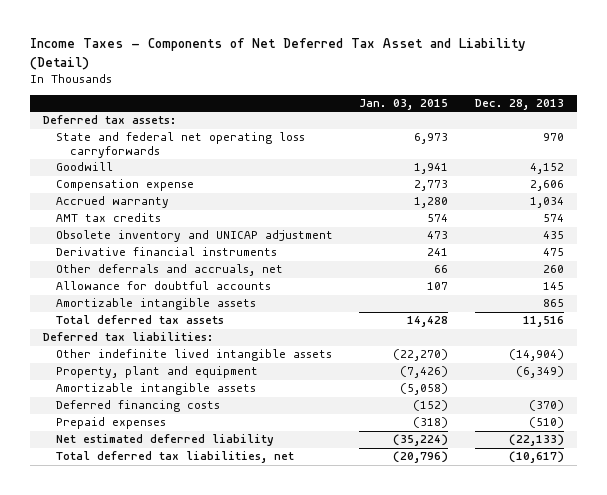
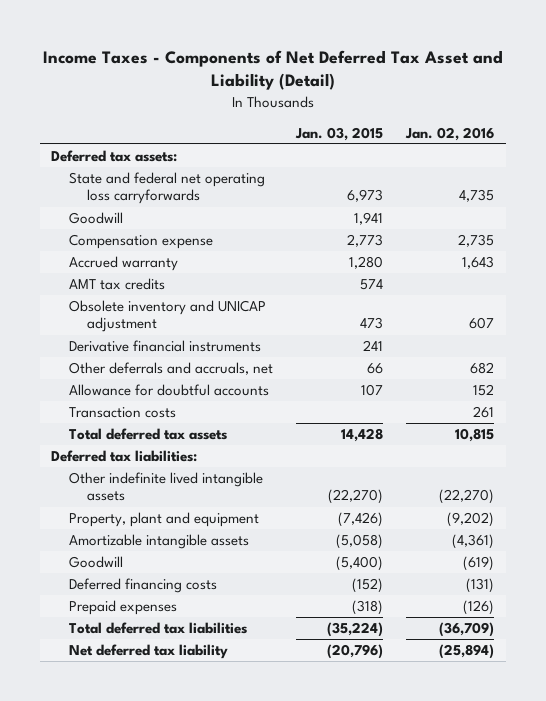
- | Jan. 03, 2015 | Dec. 28, 2013
+ | Jan. 03, 2015 | Jan. 02, 2016
- Amortizable intangible assets | | 865
+ Transaction costs | | 261
+ Goodwill | (5,400) | (619)
- Net estimated deferred liability | (35,224) | (22,133)
- Total deferred tax liabilities, net | (20,796) | (10,617)
+ Total deferred tax liabilities | (35,224) | (36,709)
+ Net deferred tax liability | (20,796) | (25,894)

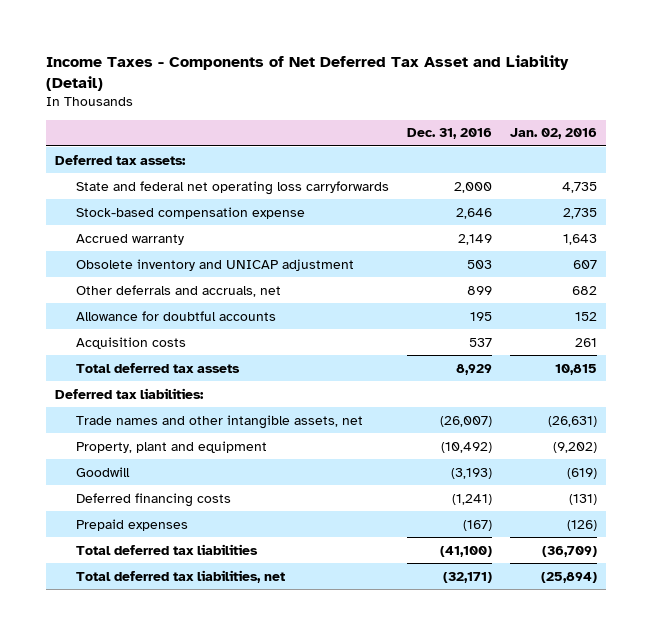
- | Jan. 03, 2015 | Jan. 02, 2016
+ | Dec. 31, 2016 | Jan. 02, 2016
- Goodwill | 1,941 |
- Compensation expense | 2,773 | 2,735
+ Stock-based compensation expense | 2,646 | 2,735
- AMT tax credits | 574 |
- Derivative financial instruments | 241 |
- Transaction costs | | 261
+ Acquisition costs | 537 | 261
- Other indefinite lived intangible assets | (22,270) | (22,270)
+ Trade names and other intangible assets, net | (26,007) | (26,631)
- Amortizable intangible assets | (5,058) | (4,361)
- Net deferred tax liability | (20,796) | (25,894)
+ Total deferred tax liabilities, net | (32,171) | (25,894)

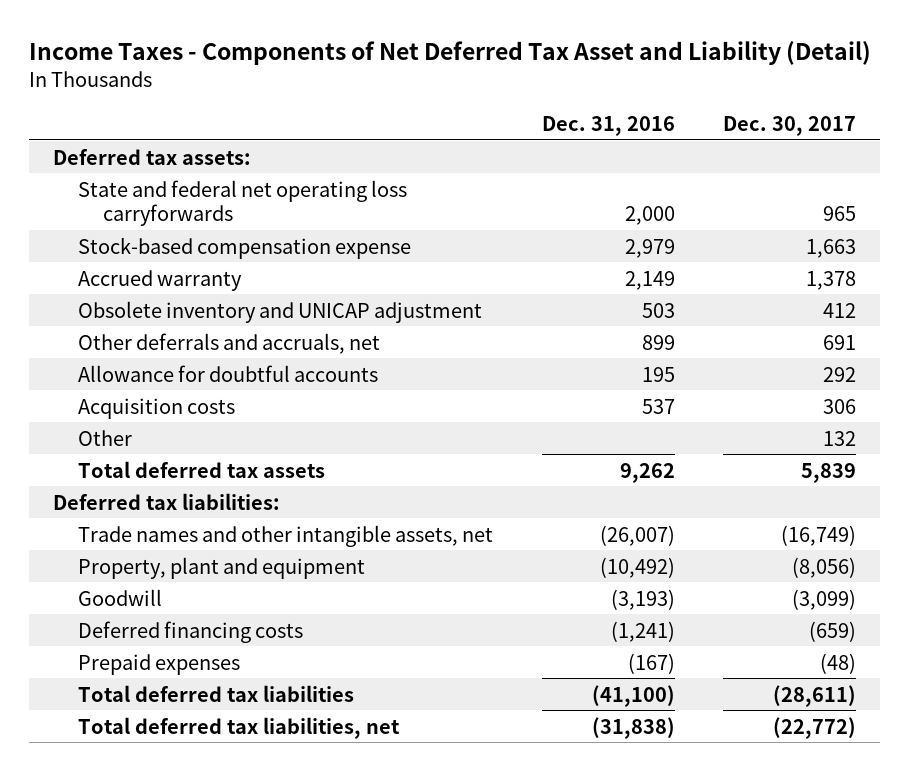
- | Dec. 31, 2016 | Jan. 02, 2016
+ | Dec. 31, 2016 | Dec. 30, 2017
- Stock-based compensation expense | 2,646 | 2,735
+ Stock-based compensation expense | 2,979 | 1,663
- Total deferred tax assets | 8,929 | 10,815
+ Other | | 132
+ Total deferred tax assets | 9,262 | 5,839
- Total deferred tax liabilities, net | (32,171) | (25,894)
+ Total deferred tax liabilities, net | (31,838) | (22,772)

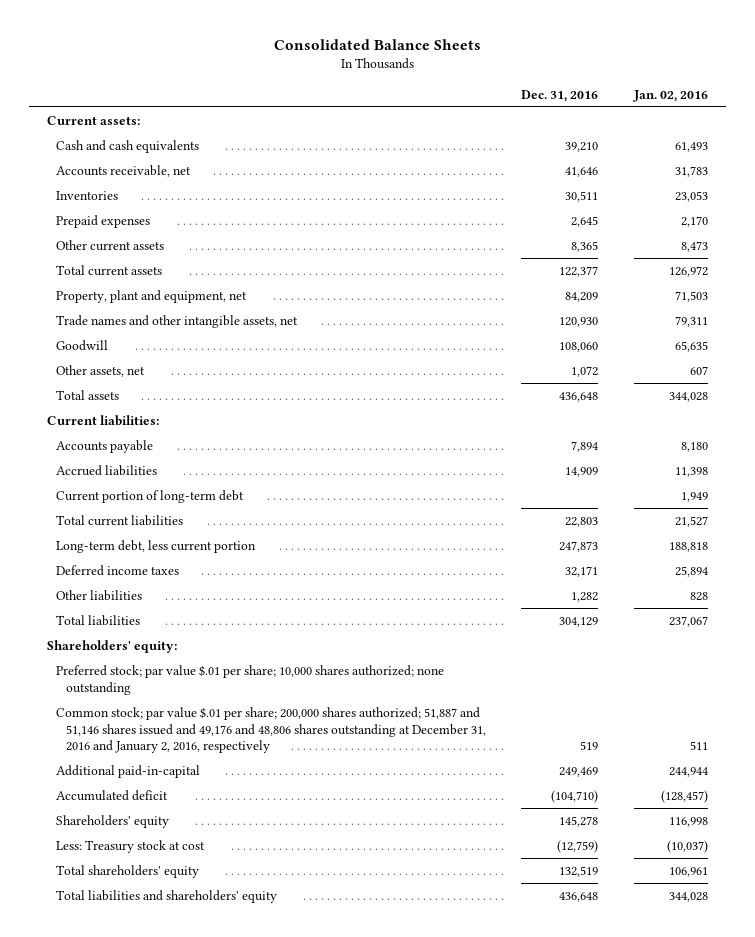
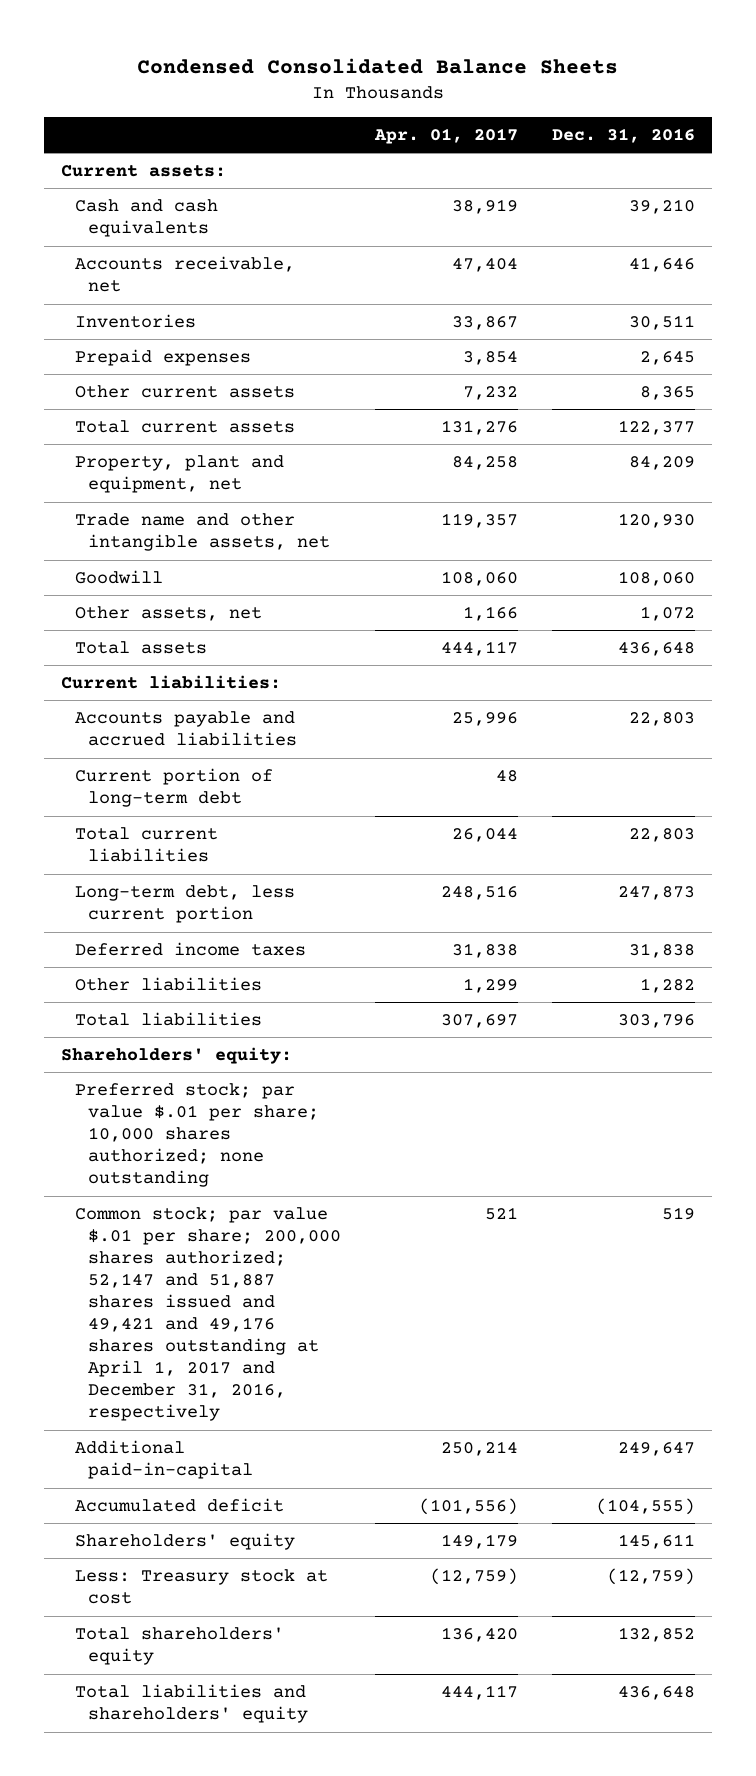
- Consolidated Balance Sheets
+ Condensed Consolidated Balance Sheets
- | Dec. 31, 2016 | Jan. 02, 2016
+ | Apr. 01, 2017 | Dec. 31, 2016
- Trade names and other intangible assets, net | 120,930 | 79,311
+ Trade name and other intangible assets, net | 119,357 | 120,930
- Accounts payable | 7,894 | 8,180
- Accrued liabilities | 14,909 | 11,398
+ Accounts payable and accrued liabilities | 25,996 | 22,803
- Deferred income taxes | 32,171 | 25,894
+ Deferred income taxes | 31,838 | 31,838
- Total liabilities | 304,129 | 237,067
+ Total liabilities | 307,697 | 303,796
- Common stock; par value $.01 per share; 200,000 shares authorized; 51,887 and 51,146 shares issued and 49,176 and 48,806 shares outstanding at December 31, 2016 and January 2, 2016, respectively | 519 | 511
- Additional paid-in-capital | 249,469 | 244,944
- Accumulated deficit | (104,710) | (128,457)
- Shareholders' equity | 145,278 | 116,998
+ Common stock; par value $.01 per share; 200,000 shares authorized; 52,147 and 51,887 shares issued and 49,421 and 49,176 shares outstanding at April 1, 2017 and December 31, 2016, respectively | 521 | 519
+ Additional paid-in-capital | 250,214 | 249,647
+ Accumulated deficit | (101,556) | (104,555)
+ Shareholders' equity | 149,179 | 145,611
- Total shareholders' equity | 132,519 | 106,961
+ Total shareholders' equity | 136,420 | 132,852

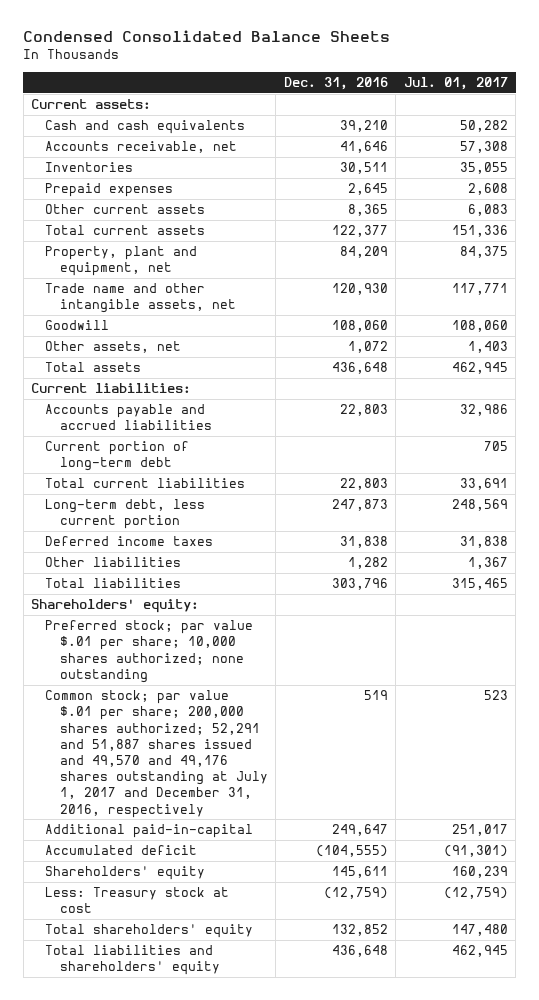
- | Apr. 01, 2017 | Dec. 31, 2016
+ | Dec. 31, 2016 | Jul. 01, 2017
- Common stock; par value $.01 per share; 200,000 shares authorized; 52,147 and 51,887 shares issued and 49,421 and 49,176 shares outstanding at April 1, 2017 and December 31, 2016, respectively | 521 | 519
+ Common stock; par value $.01 per share; 200,000 shares authorized; 52,291 and 51,887 shares issued and 49,570 and 49,176 shares outstanding at July 1, 2017 and December 31, 2016, respectively | 519 | 523

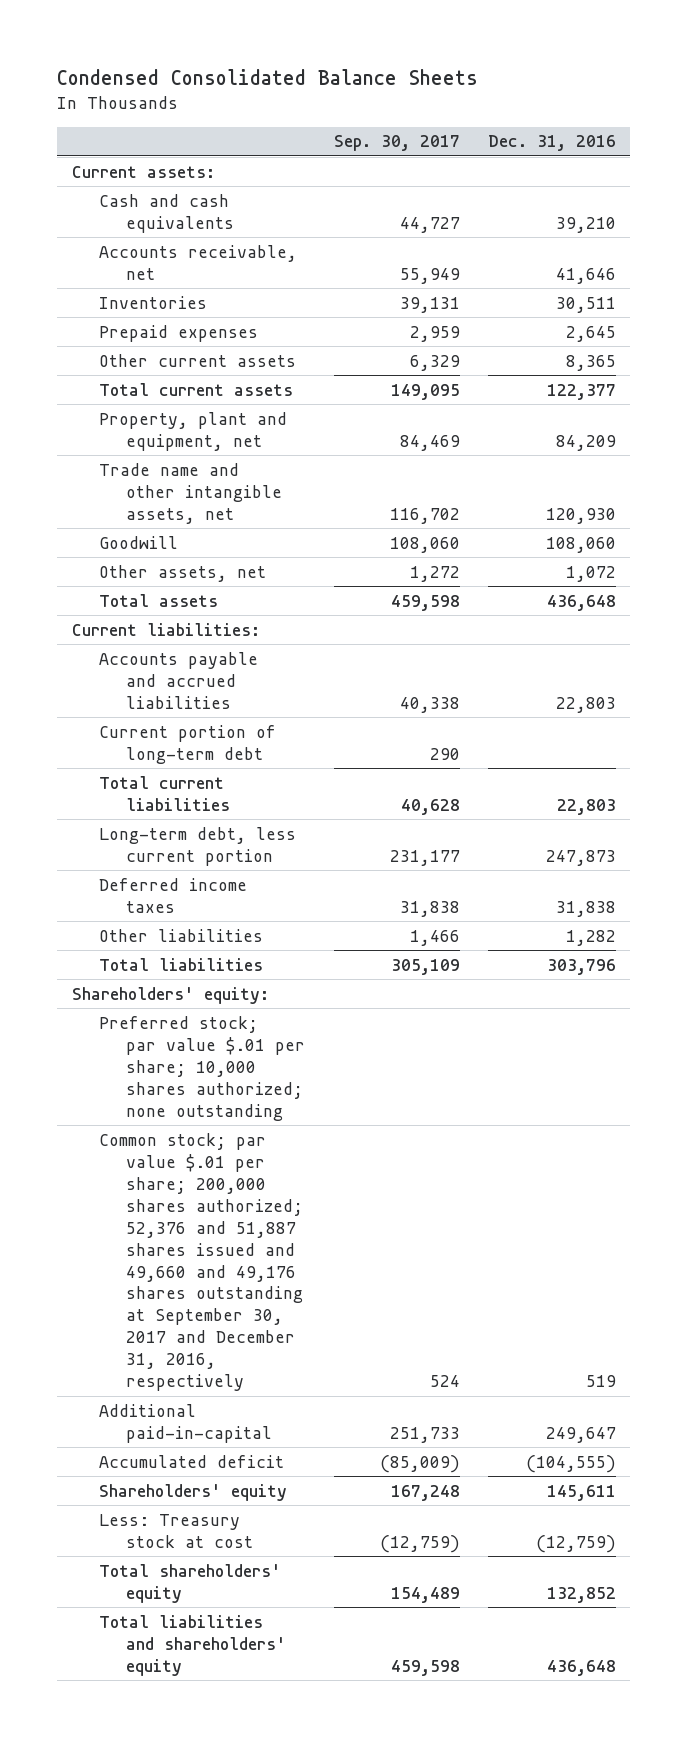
- | Dec. 31, 2016 | Jul. 01, 2017
+ | Sep. 30, 2017 | Dec. 31, 2016
- Common stock; par value $.01 per share; 200,000 shares authorized; 52,291 and 51,887 shares issued and 49,570 and 49,176 shares outstanding at July 1, 2017 and December 31, 2016, respectively | 519 | 523
+ Common stock; par value $.01 per share; 200,000 shares authorized; 52,376 and 51,887 shares issued and 49,660 and 49,176 shares outstanding at September 30, 2017 and December 31, 2016, respectively | 524 | 519

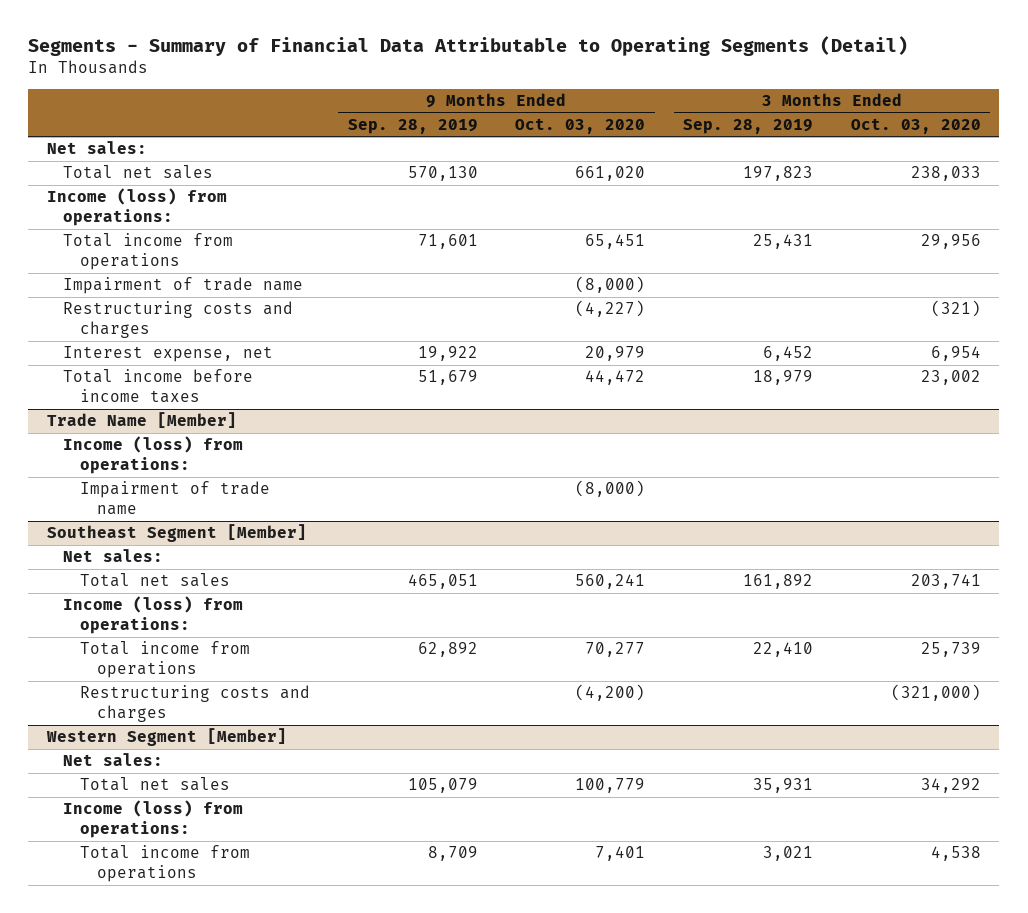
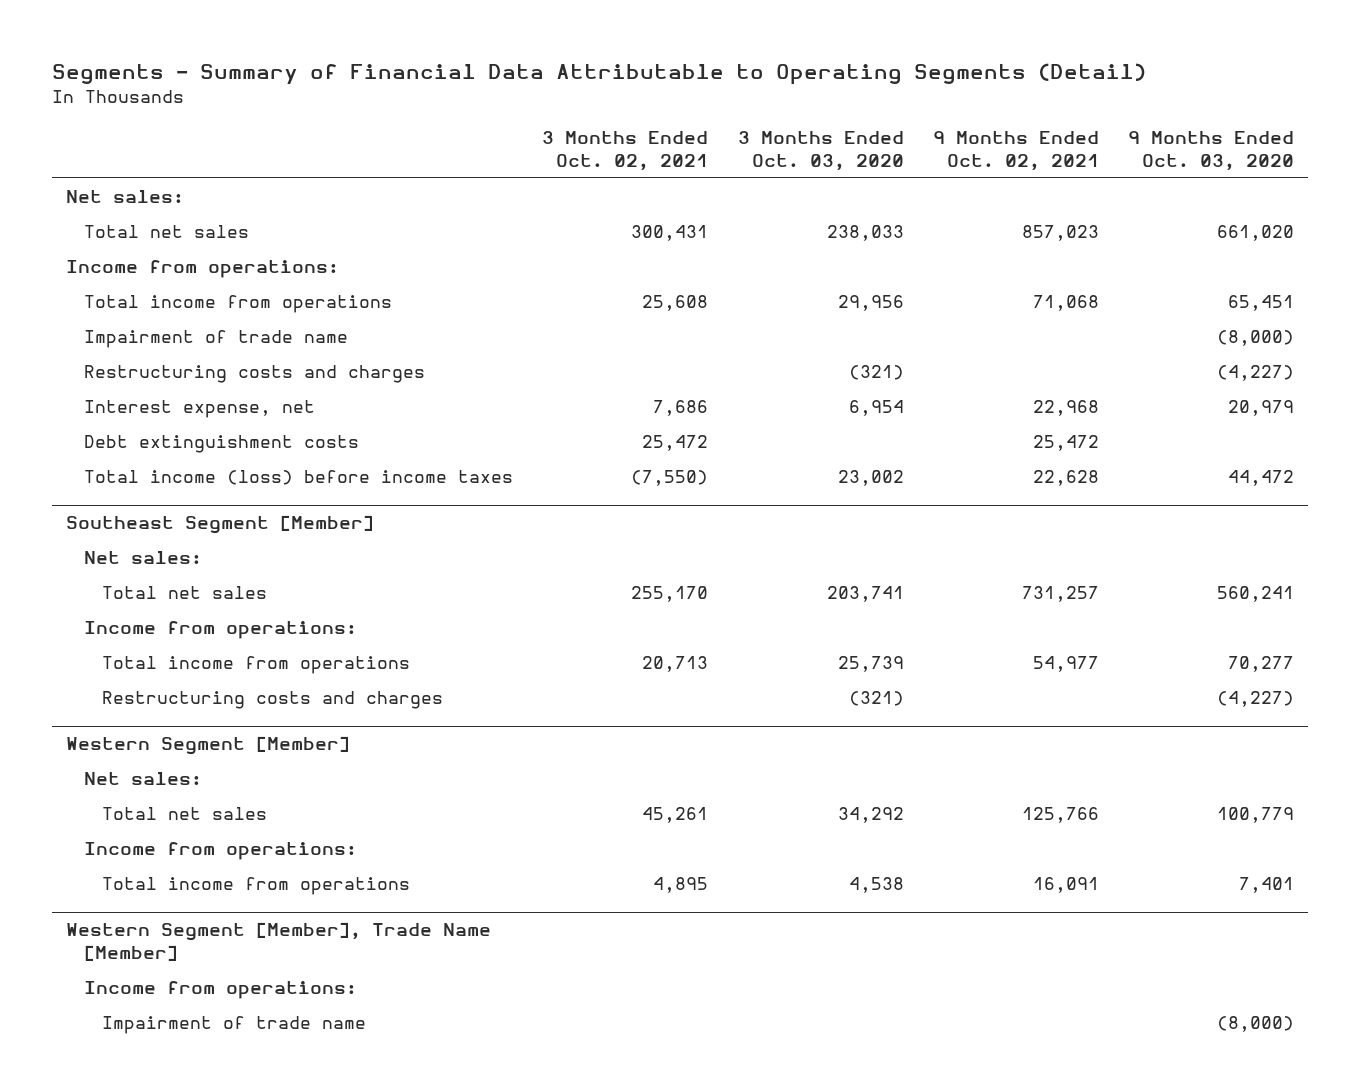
- | 9 Months Ended Sep. 28, 2019 | 9 Months Ended Oct. 03, 2020 | 3 Months Ended Sep. 28, 2019 | 3 Months Ended Oct. 03, 2020
+ | 3 Months Ended Oct. 02, 2021 | 3 Months Ended Oct. 03, 2020 | 9 Months Ended Oct. 02, 2021 | 9 Months Ended Oct. 03, 2020
- Income (loss) from operations:
+ Income from operations:
- Total income before income taxes | 51,679 | 44,472 | 18,979 | 23,002
- Trade Name [Member]
- Income (loss) from operations:
- Impairment of trade name | | (8,000) | |
+ Debt extinguishment costs | 25,472 | | 25,472 |
+ Total income (loss) before income taxes | (7,550) | 23,002 | 22,628 | 44,472
@ Southeast Segment [Member]
- Income (loss) from operations:
+ Income from operations:
- Restructuring costs and charges | | (4,200) | | (321,000)
+ Restructuring costs and charges | | (321) | | (4,227)
@ Western Segment [Member]
- Income (loss) from operations:
+ Income from operations:
+ Western Segment [Member], Trade Name [Member]
+ Income from operations:
+ Impairment of trade name | | | | (8,000)

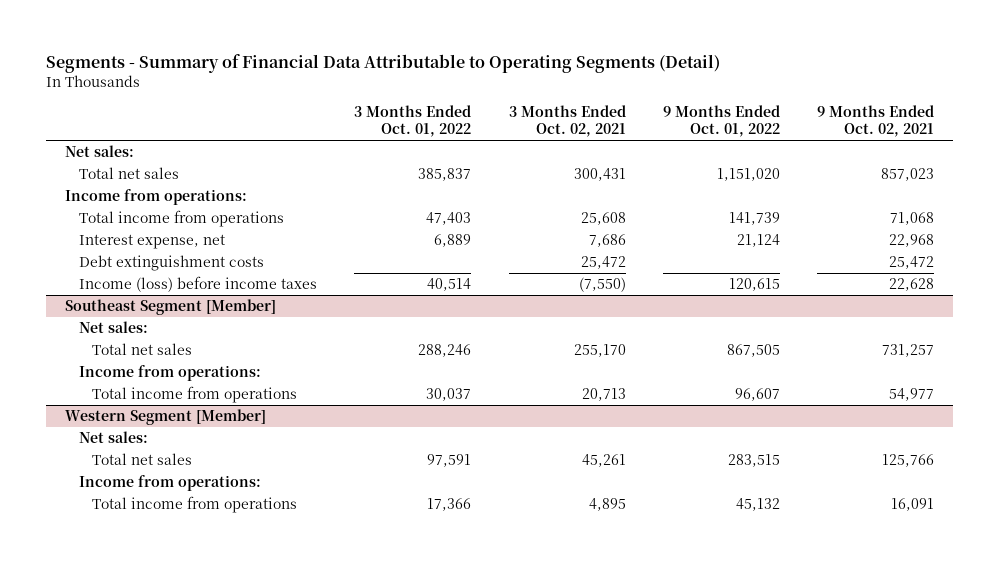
- | 3 Months Ended Oct. 02, 2021 | 3 Months Ended Oct. 03, 2020 | 9 Months Ended Oct. 02, 2021 | 9 Months Ended Oct. 03, 2020
+ | 3 Months Ended Oct. 01, 2022 | 3 Months Ended Oct. 02, 2021 | 9 Months Ended Oct. 01, 2022 | 9 Months Ended Oct. 02, 2021
- Impairment of trade name | | | | (8,000)
- Restructuring costs and charges | | (321) | | (4,227)
- Total income (loss) before income taxes | (7,550) | 23,002 | 22,628 | 44,472
+ Income (loss) before income taxes | 40,514 | (7,550) | 120,615 | 22,628
@ Southeast Segment [Member]
- Restructuring costs and charges | | (321) | | (4,227)
- Western Segment [Member], Trade Name [Member]
- Income from operations:
- Impairment of trade name | | | | (8,000)

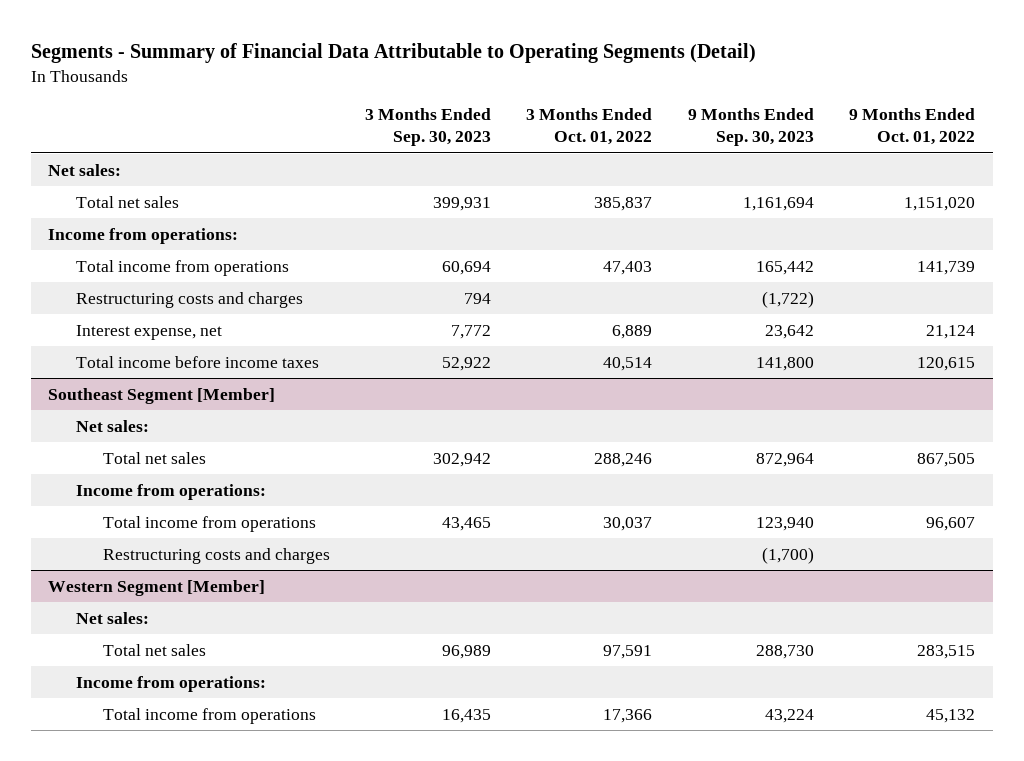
- | 3 Months Ended Oct. 01, 2022 | 3 Months Ended Oct. 02, 2021 | 9 Months Ended Oct. 01, 2022 | 9 Months Ended Oct. 02, 2021
+ | 3 Months Ended Sep. 30, 2023 | 3 Months Ended Oct. 01, 2022 | 9 Months Ended Sep. 30, 2023 | 9 Months Ended Oct. 01, 2022
+ Restructuring costs and charges | 794 | | (1,722) |
- Debt extinguishment costs | | 25,472 | | 25,472
- Income (loss) before income taxes | 40,514 | (7,550) | 120,615 | 22,628
+ Total income before income taxes | 52,922 | 40,514 | 141,800 | 120,615
@ Southeast Segment [Member]
+ Restructuring costs and charges | | | (1,700) |

